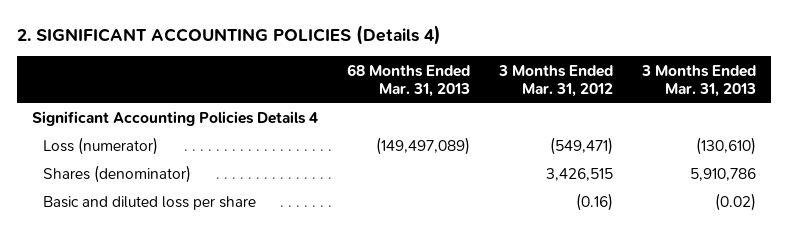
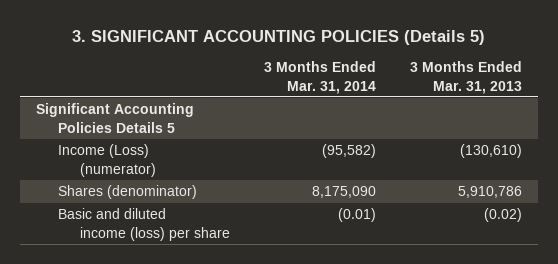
- 2. SIGNIFICANT ACCOUNTING POLICIES (Details 4)
+ 3. SIGNIFICANT ACCOUNTING POLICIES (Details 5)
- | 68 Months Ended Mar. 31, 2013 | 3 Months Ended Mar. 31, 2012 | 3 Months Ended Mar. 31, 2013
+ | 3 Months Ended Mar. 31, 2014 | 3 Months Ended Mar. 31, 2013
- Significant Accounting Policies Details 4
- Loss (numerator) | (149,497,089) | (549,471) | (130,610)
+ Significant Accounting Policies Details 5
+ Income (Loss) (numerator) | (95,582) | (130,610)
- Basic and diluted loss per share | | (0.16) | (0.02)
+ Basic and diluted income (loss) per share | (0.01) | (0.02)

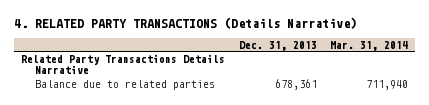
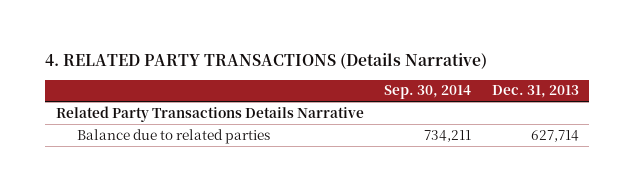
- | Dec. 31, 2013 | Mar. 31, 2014
+ | Sep. 30, 2014 | Dec. 31, 2013
- Balance due to related parties | 678,361 | 711,940
+ Balance due to related parties | 734,211 | 627,714

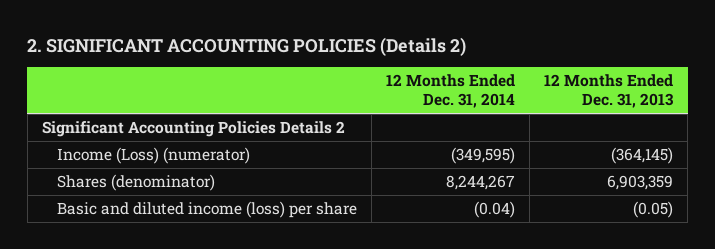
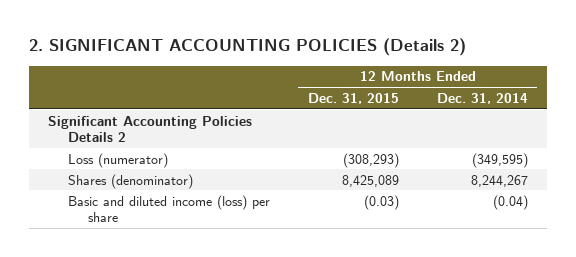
- | 12 Months Ended Dec. 31, 2014 | 12 Months Ended Dec. 31, 2013
+ | 12 Months Ended Dec. 31, 2015 | 12 Months Ended Dec. 31, 2014
- Income (Loss) (numerator) | (349,595) | (364,145)
+ Loss (numerator) | (308,293) | (349,595)

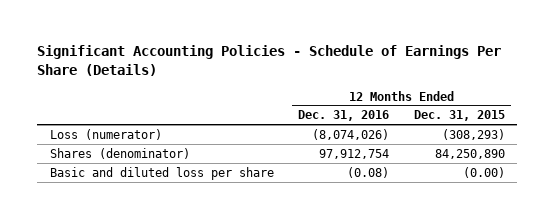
- 2. SIGNIFICANT ACCOUNTING POLICIES (Details 2)
+ Significant Accounting Policies - Schedule of Earnings Per Share (Details)
- | 12 Months Ended Dec. 31, 2015 | 12 Months Ended Dec. 31, 2014
+ | 12 Months Ended Dec. 31, 2016 | 12 Months Ended Dec. 31, 2015
- Significant Accounting Policies Details 2
- Shares (denominator) | 8,425,089 | 8,244,267
- Basic and diluted income (loss) per share | (0.03) | (0.04)
+ Shares (denominator) | 97,912,754 | 84,250,890
+ Basic and diluted loss per share | (0.08) | (0.00)

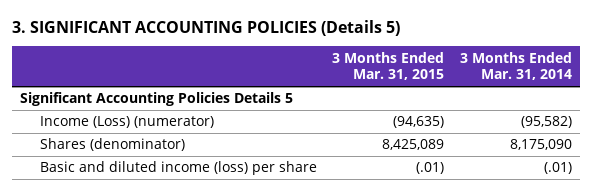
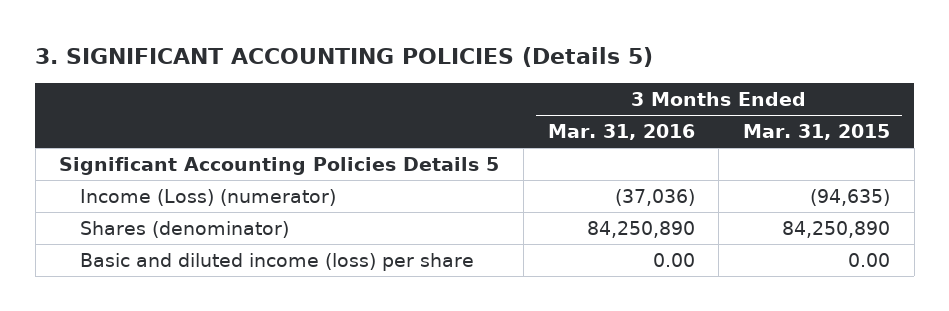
- | 3 Months Ended Mar. 31, 2015 | 3 Months Ended Mar. 31, 2014
+ | 3 Months Ended Mar. 31, 2016 | 3 Months Ended Mar. 31, 2015
- Shares (denominator) | 8,425,089 | 8,175,090
- Basic and diluted income (loss) per share | (.01) | (.01)
+ Shares (denominator) | 84,250,890 | 84,250,890
+ Basic and diluted income (loss) per share | 0.00 | 0.00

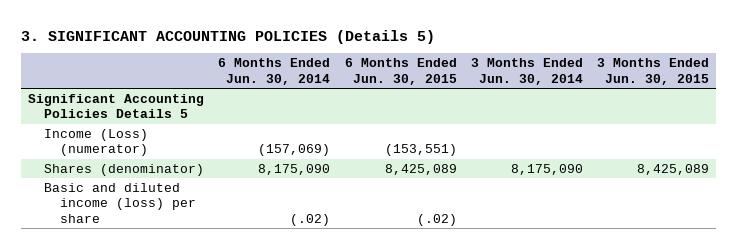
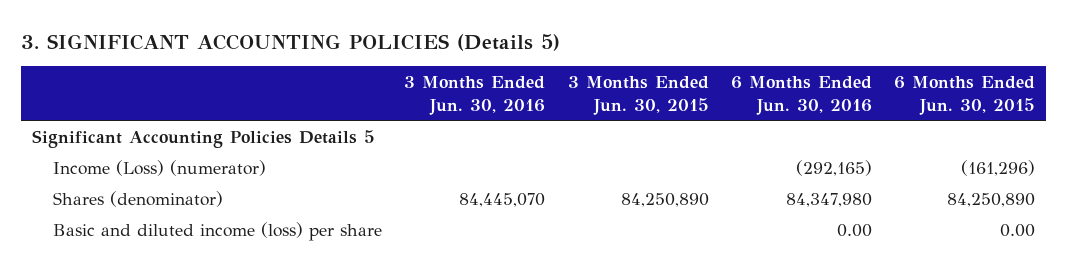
- | 6 Months Ended Jun. 30, 2014 | 6 Months Ended Jun. 30, 2015 | 3 Months Ended Jun. 30, 2014 | 3 Months Ended Jun. 30, 2015
+ | 3 Months Ended Jun. 30, 2016 | 3 Months Ended Jun. 30, 2015 | 6 Months Ended Jun. 30, 2016 | 6 Months Ended Jun. 30, 2015
- Income (Loss) (numerator) | (157,069) | (153,551) | |
- Shares (denominator) | 8,175,090 | 8,425,089 | 8,175,090 | 8,425,089
- Basic and diluted income (loss) per share | (.02) | (.02) | |
+ Income (Loss) (numerator) | | | (292,165) | (161,296)
+ Shares (denominator) | 84,445,070 | 84,250,890 | 84,347,980 | 84,250,890
+ Basic and diluted income (loss) per share | | | 0.00 | 0.00

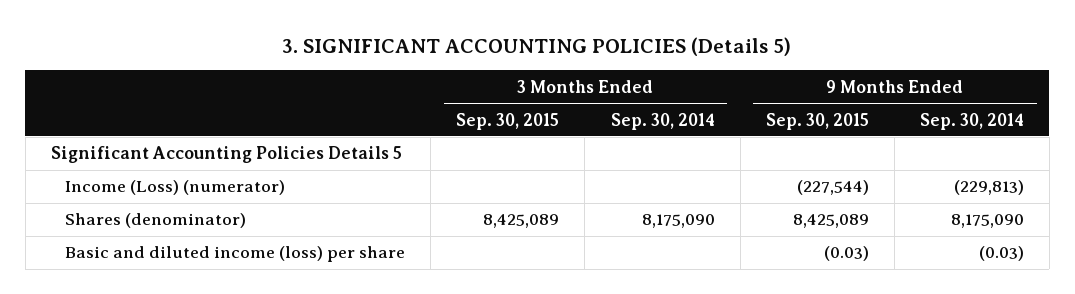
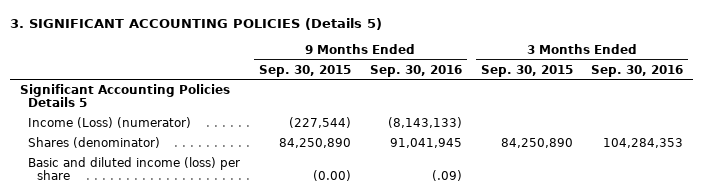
- | 3 Months Ended Sep. 30, 2015 | 3 Months Ended Sep. 30, 2014 | 9 Months Ended Sep. 30, 2015 | 9 Months Ended Sep. 30, 2014
+ | 9 Months Ended Sep. 30, 2015 | 9 Months Ended Sep. 30, 2016 | 3 Months Ended Sep. 30, 2015 | 3 Months Ended Sep. 30, 2016
- Shares (denominator) | 8,425,089 | 8,175,090 | 8,425,089 | 8,175,090
- Basic and diluted income (loss) per share | | | (0.03) | (0.03)
+ Shares (denominator) | 84,250,890 | 91,041,945 | 84,250,890 | 104,284,353
+ Basic and diluted income (loss) per share | (0.00) | (.09) | |

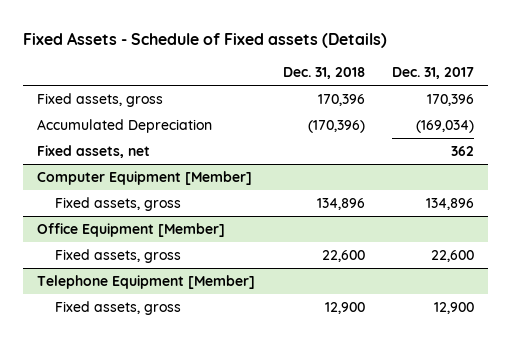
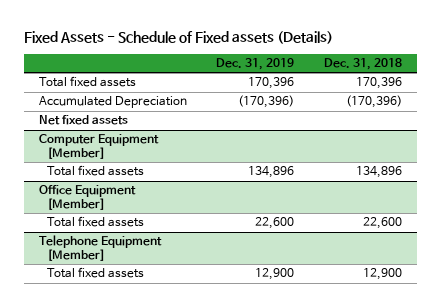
- | Dec. 31, 2018 | Dec. 31, 2017
+ | Dec. 31, 2019 | Dec. 31, 2018
- Fixed assets, gross | 170,396 | 170,396
+ Total fixed assets | 170,396 | 170,396
- Fixed assets, net | | 362
+ Net fixed assets
@ Computer Equipment [Member]
- Fixed assets, gross | 134,896 | 134,896
+ Total fixed assets | 134,896 | 134,896
@ Office Equipment [Member]
- Fixed assets, gross | 22,600 | 22,600
+ Total fixed assets | 22,600 | 22,600
@ Telephone Equipment [Member]
- Fixed assets, gross | 12,900 | 12,900
+ Total fixed assets | 12,900 | 12,900

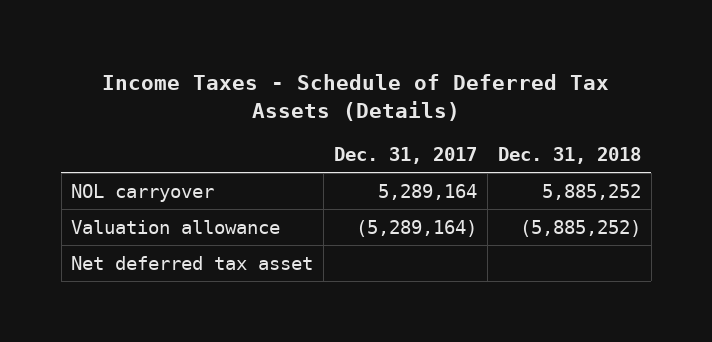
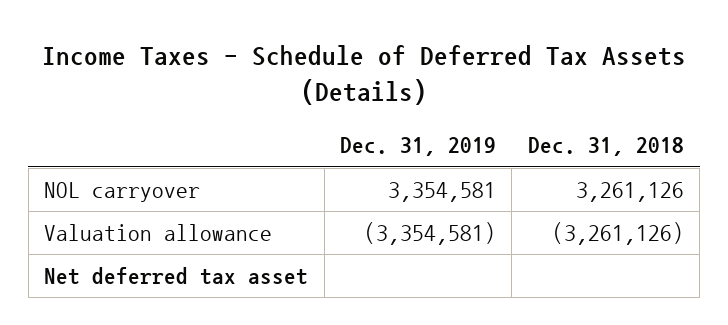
- | Dec. 31, 2017 | Dec. 31, 2018
+ | Dec. 31, 2019 | Dec. 31, 2018
- NOL carryover | 5,289,164 | 5,885,252
- Valuation allowance | (5,289,164) | (5,885,252)
+ NOL carryover | 3,354,581 | 3,261,126
+ Valuation allowance | (3,354,581) | (3,261,126)

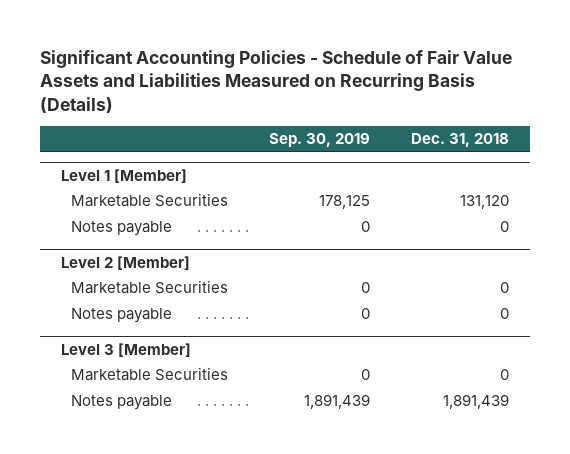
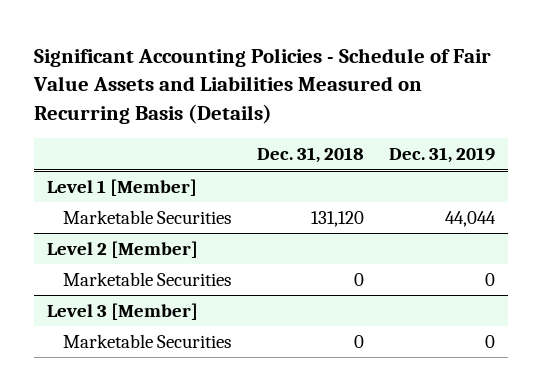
- | Sep. 30, 2019 | Dec. 31, 2018
+ | Dec. 31, 2018 | Dec. 31, 2019
@ Level 1 [Member]
- Notes payable | 0 | 0
@ Level 2 [Member]
- Notes payable | 0 | 0
@ Level 3 [Member]
- Notes payable | 1,891,439 | 1,891,439

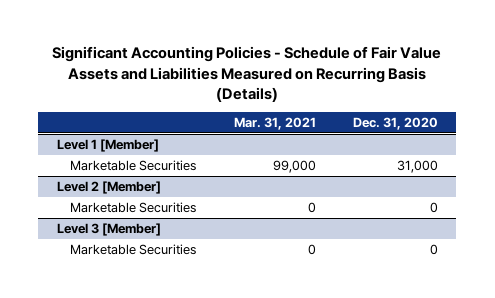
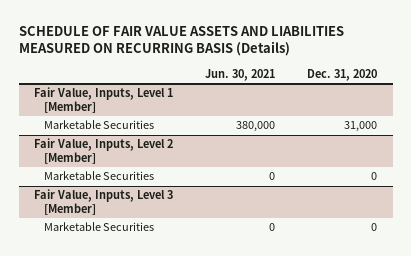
- Significant Accounting Policies - Schedule of Fair Value Assets and Liabilities Measured on Recurring Basis (Details)
+ SCHEDULE OF FAIR VALUE ASSETS AND LIABILITIES MEASURED ON RECURRING BASIS (Details)
- | Mar. 31, 2021 | Dec. 31, 2020
+ | Jun. 30, 2021 | Dec. 31, 2020
- Level 1 [Member]
+ Fair Value, Inputs, Level 1 [Member]
- Level 2 [Member]
+ Fair Value, Inputs, Level 2 [Member]
- Level 3 [Member]
+ Fair Value, Inputs, Level 3 [Member]

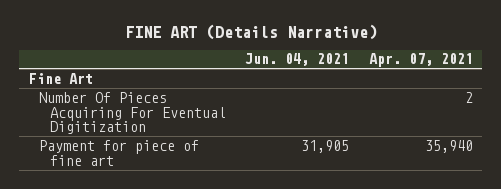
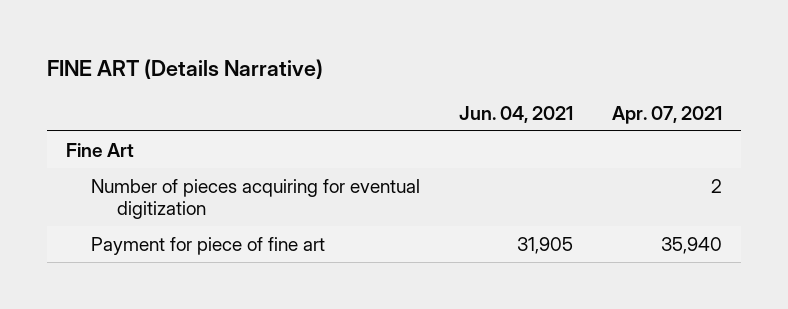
- Number Of Pieces Acquiring For Eventual Digitization | | 2
+ Number of pieces acquiring for eventual digitization | | 2

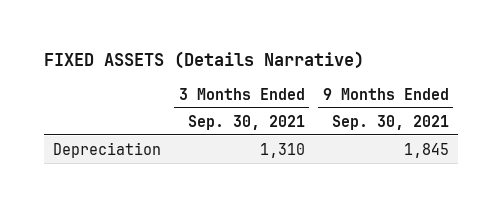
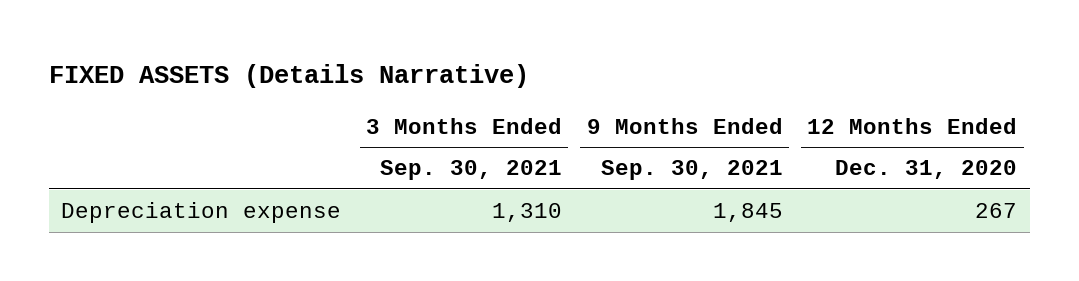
- | 3 Months Ended Sep. 30, 2021 | 9 Months Ended Sep. 30, 2021
+ | 3 Months Ended Sep. 30, 2021 | 9 Months Ended Sep. 30, 2021 | 12 Months Ended Dec. 31, 2020
- Depreciation | 1,310 | 1,845
+ Depreciation expense | 1,310 | 1,845 | 267

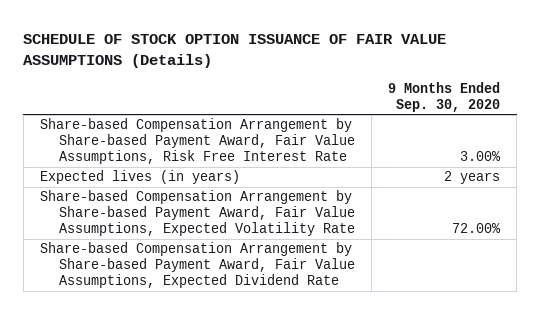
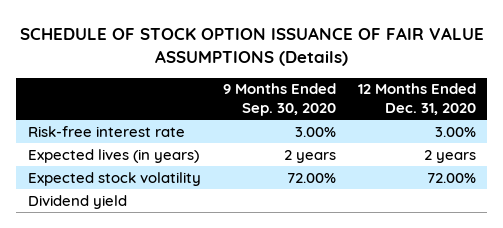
- | 9 Months Ended Sep. 30, 2020
+ | 9 Months Ended Sep. 30, 2020 | 12 Months Ended Dec. 31, 2020
- Share-based Compensation Arrangement by Share-based Payment Award, Fair Value Assumptions, Risk Free Interest Rate | 3.00%
+ Risk-free interest rate | 3.00% | 3.00%
- Share-based Compensation Arrangement by Share-based Payment Award, Fair Value Assumptions, Expected Volatility Rate | 72.00%
- Share-based Compensation Arrangement by Share-based Payment Award, Fair Value Assumptions, Expected Dividend Rate
+ Expected stock volatility | 72.00% | 72.00%
+ Dividend yield

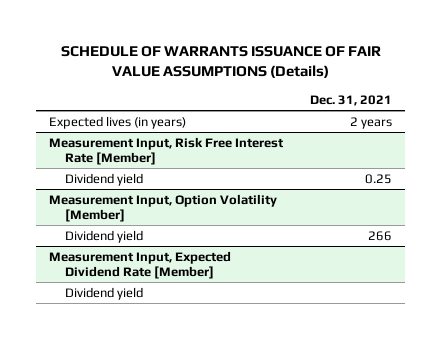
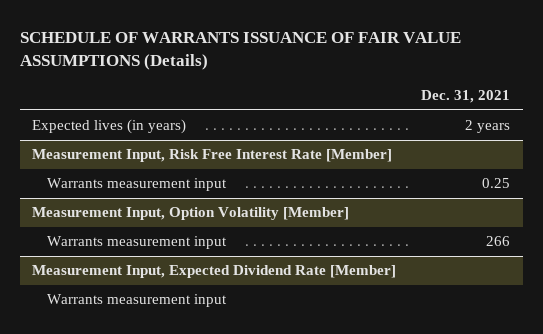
@ Measurement Input, Risk Free Interest Rate [Member]
- Dividend yield | 0.25
+ Warrants measurement input | 0.25
@ Measurement Input, Option Volatility [Member]
- Dividend yield | 266
+ Warrants measurement input | 266
@ Measurement Input, Expected Dividend Rate [Member]
- Dividend yield
+ Warrants measurement input

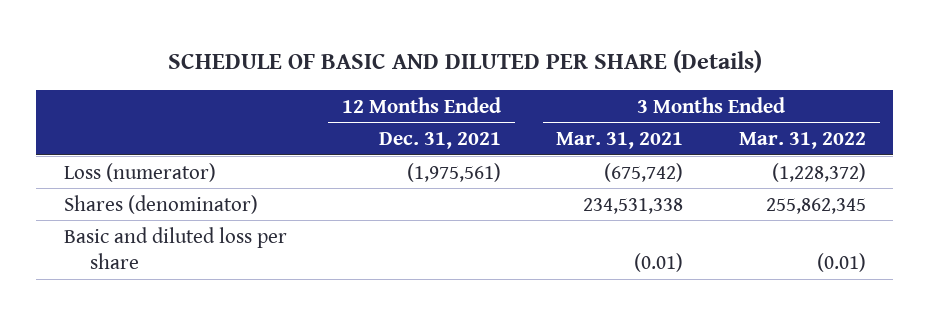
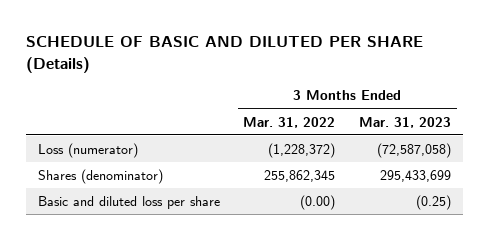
- | 12 Months Ended Dec. 31, 2021 | 3 Months Ended Mar. 31, 2021 | 3 Months Ended Mar. 31, 2022
+ | 3 Months Ended Mar. 31, 2022 | 3 Months Ended Mar. 31, 2023
- Basic and diluted loss per share | | (0.01) | (0.01)
+ Basic and diluted loss per share | (0.00) | (0.25)

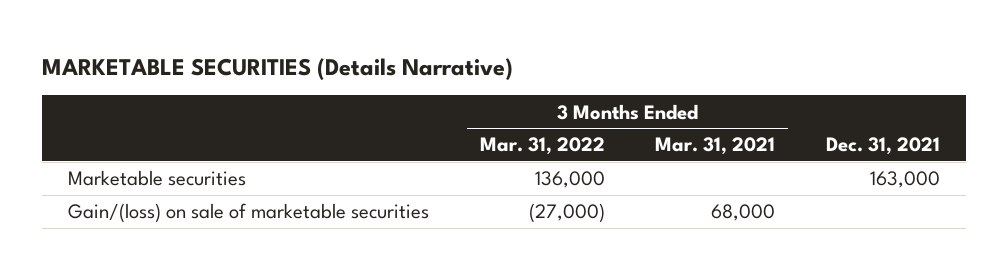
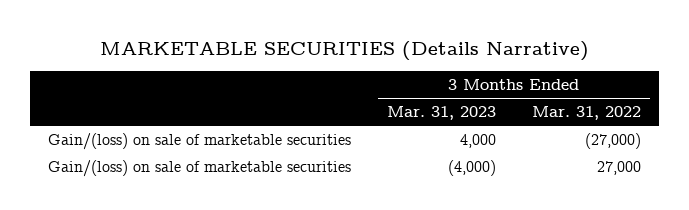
- | 3 Months Ended Mar. 31, 2022 | 3 Months Ended Mar. 31, 2021 | Dec. 31, 2021
+ | 3 Months Ended Mar. 31, 2023 | 3 Months Ended Mar. 31, 2022
- Marketable securities | 136,000 | | 163,000
+ Gain/(loss) on sale of marketable securities | (4,000) | 27,000

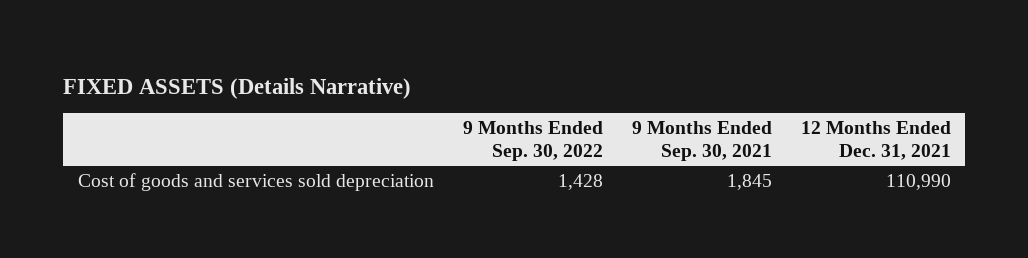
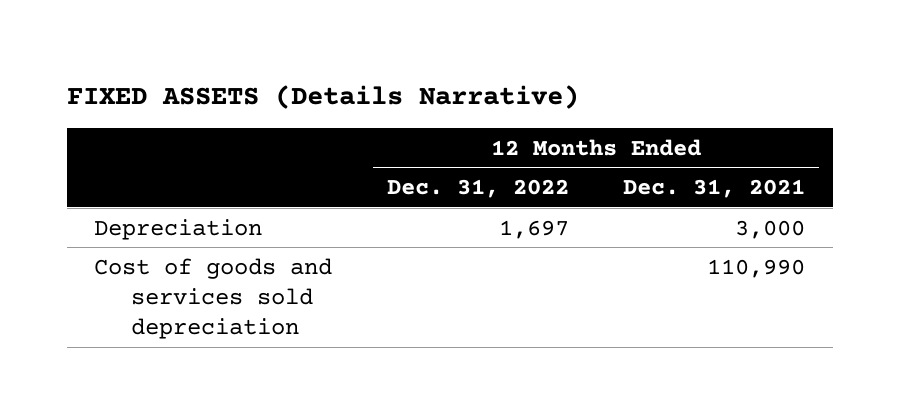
- | 9 Months Ended Sep. 30, 2022 | 9 Months Ended Sep. 30, 2021 | 12 Months Ended Dec. 31, 2021
+ | 12 Months Ended Dec. 31, 2022 | 12 Months Ended Dec. 31, 2021
+ Depreciation | 1,697 | 3,000

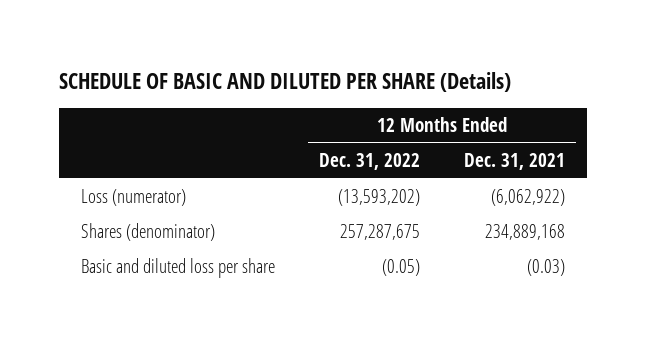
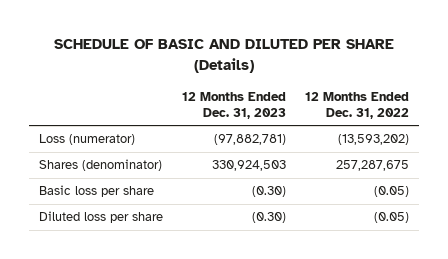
- | 12 Months Ended Dec. 31, 2022 | 12 Months Ended Dec. 31, 2021
+ | 12 Months Ended Dec. 31, 2023 | 12 Months Ended Dec. 31, 2022
- Basic and diluted loss per share | (0.05) | (0.03)
+ Basic loss per share | (0.30) | (0.05)
+ Diluted loss per share | (0.30) | (0.05)

